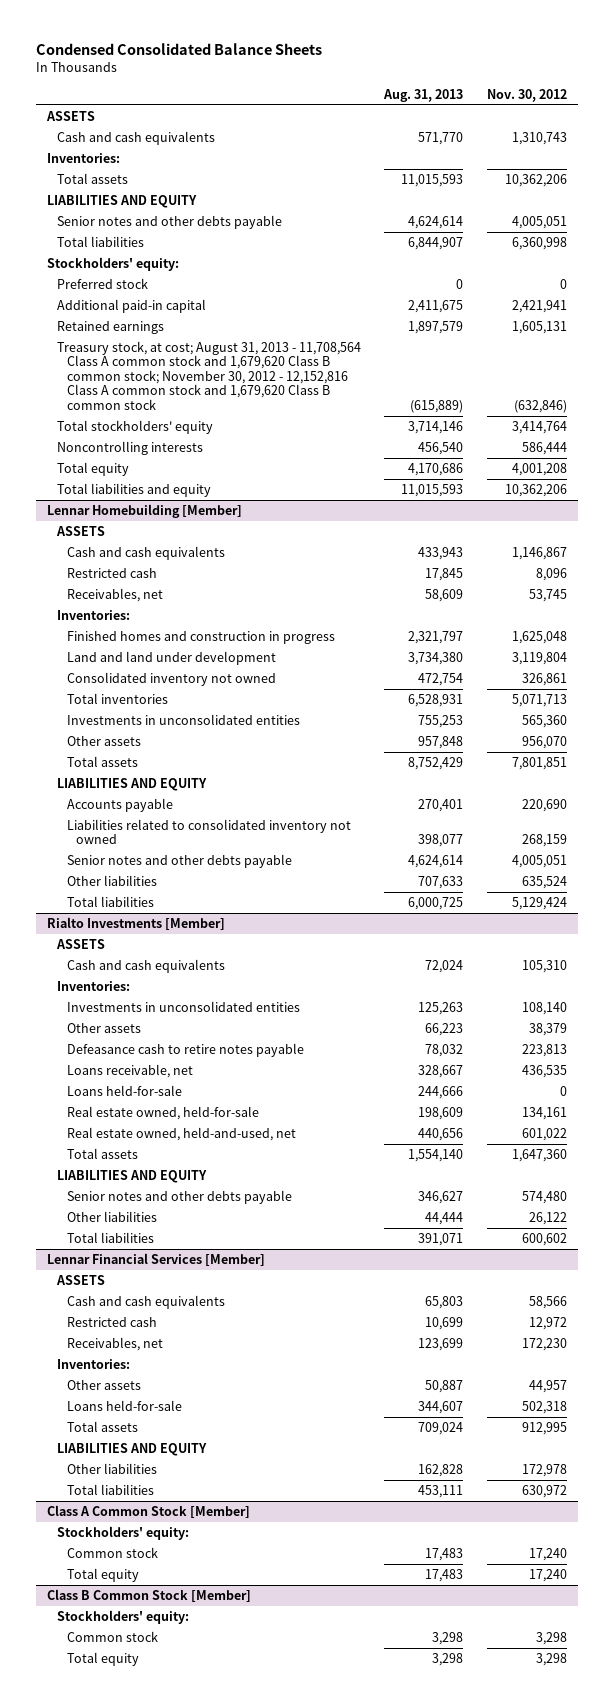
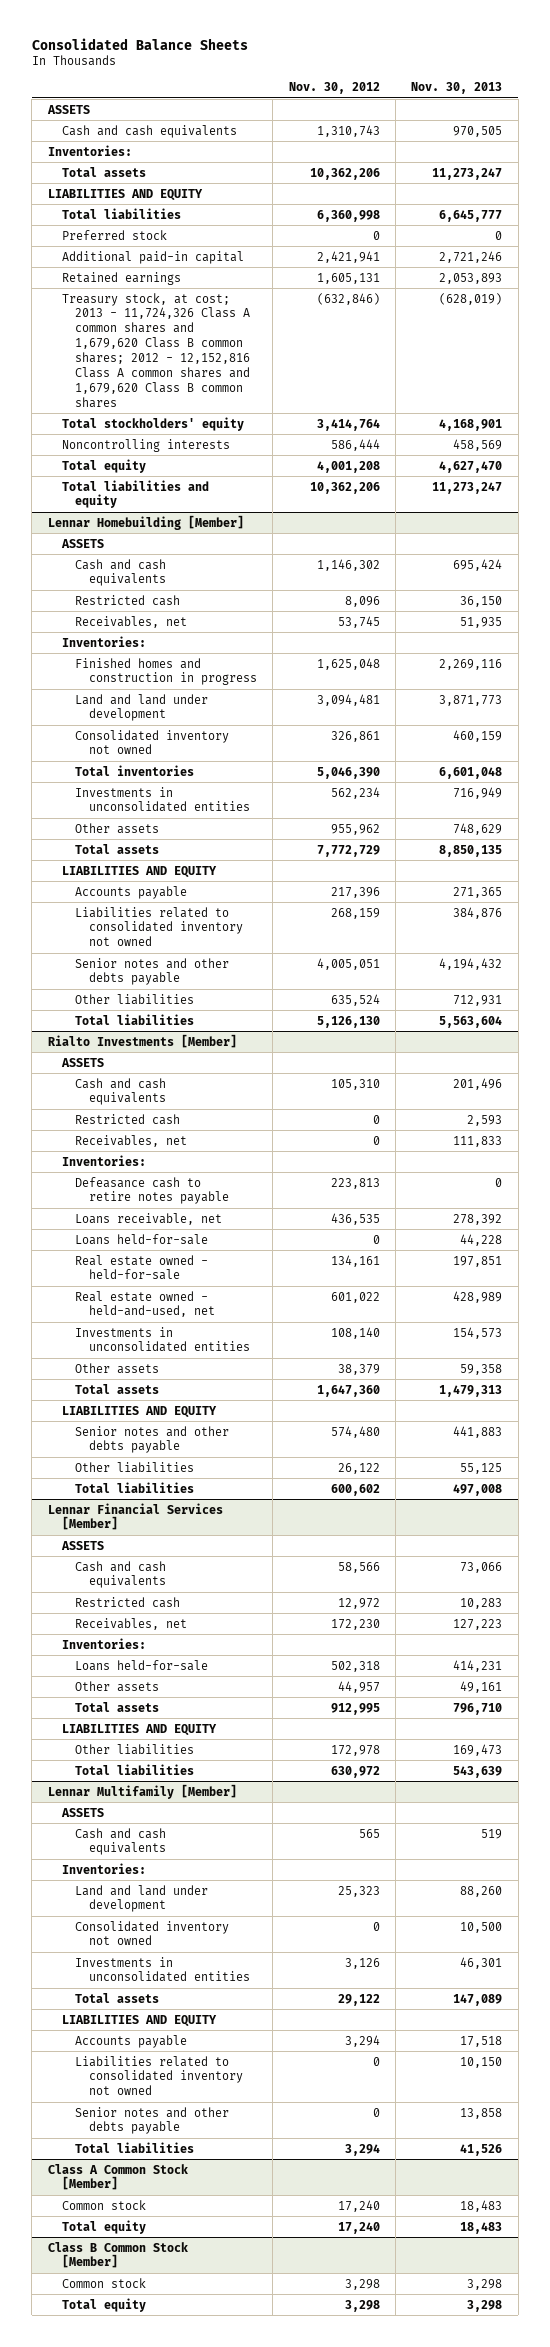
- Condensed Consolidated Balance Sheets
+ Consolidated Balance Sheets
- | Aug. 31, 2013 | Nov. 30, 2012
+ | Nov. 30, 2012 | Nov. 30, 2013
- Senior notes and other debts payable | 4,624,614 | 4,005,051
- Stockholders' equity:
- Treasury stock, at cost; August 31, 2013 - 11,708,564 Class A common stock and 1,679,620 Class B common stock; November 30, 2012 - 12,152,816 Class A common stock and 1,679,620 Class B common stock | (615,889) | (632,846)
+ Treasury stock, at cost; 2013 - 11,724,326 Class A common shares and 1,679,620 Class B common shares; 2012 - 12,152,816 Class A common shares and 1,679,620 Class B common shares | (632,846) | (628,019)
@ Lennar Homebuilding [Member]
- Cash and cash equivalents | 433,943 | 1,146,867
+ Cash and cash equivalents | 1,146,302 | 695,424
- Land and land under development | 3,734,380 | 3,119,804
+ Land and land under development | 3,094,481 | 3,871,773
- Total inventories | 6,528,931 | 5,071,713
- Investments in unconsolidated entities | 755,253 | 565,360
- Other assets | 957,848 | 956,070
- Total assets | 8,752,429 | 7,801,851
+ Total inventories | 5,046,390 | 6,601,048
+ Investments in unconsolidated entities | 562,234 | 716,949
+ Other assets | 955,962 | 748,629
+ Total assets | 7,772,729 | 8,850,135
- Accounts payable | 270,401 | 220,690
+ Accounts payable | 217,396 | 271,365
- Total liabilities | 6,000,725 | 5,129,424
+ Total liabilities | 5,126,130 | 5,563,604
@ Rialto Investments [Member]
+ Restricted cash | 0 | 2,593
+ Receivables, net | 0 | 111,833
- Real estate owned, held-for-sale | 198,609 | 134,161
- Real estate owned, held-and-used, net | 440,656 | 601,022
+ Real estate owned - held-for-sale | 134,161 | 197,851
+ Real estate owned - held-and-used, net | 601,022 | 428,989
moved down: Investments in unconsolidated entities | 108,140 | 154,573
moved down: Other assets | 38,379 | 59,358
@ Lennar Financial Services [Member]
moved down: Other assets | 44,957 | 49,161
+ Lennar Multifamily [Member]
+ ASSETS
+ Cash and cash equivalents | 565 | 519
+ Inventories:
+ Land and land under development | 25,323 | 88,260
+ Consolidated inventory not owned | 0 | 10,500
+ Investments in unconsolidated entities | 3,126 | 46,301
+ Total assets | 29,122 | 147,089
+ LIABILITIES AND EQUITY
+ Accounts payable | 3,294 | 17,518
+ Liabilities related to consolidated inventory not owned | 0 | 10,150
+ Senior notes and other debts payable | 0 | 13,858
+ Total liabilities | 3,294 | 41,526
@ Class A Common Stock [Member]
- Stockholders' equity:
@ Class B Common Stock [Member]
- Stockholders' equity:

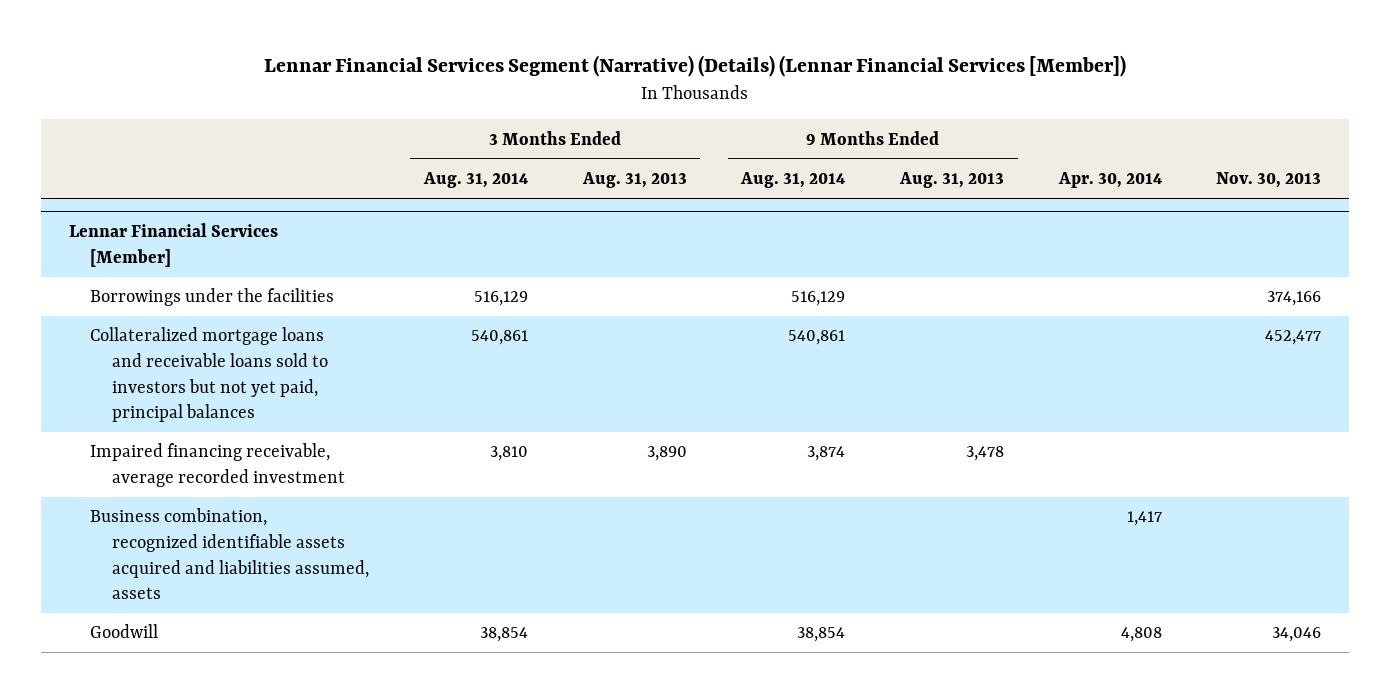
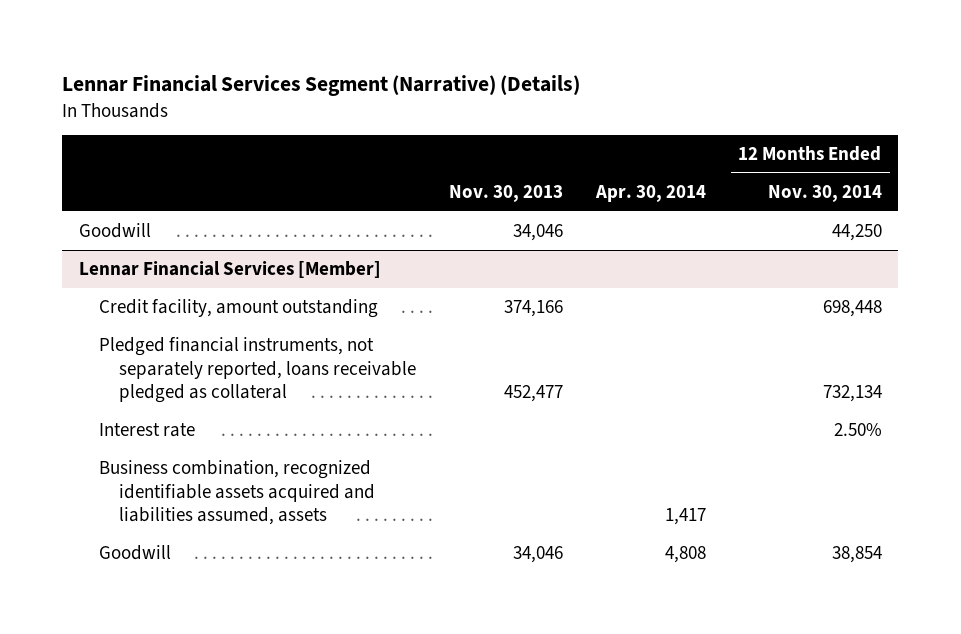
- Lennar Financial Services Segment (Narrative) (Details) (Lennar Financial Services [Member])
+ Lennar Financial Services Segment (Narrative) (Details)
- | 3 Months Ended Aug. 31, 2014 | 3 Months Ended Aug. 31, 2013 | 9 Months Ended Aug. 31, 2014 | 9 Months Ended Aug. 31, 2013 | Apr. 30, 2014 | Nov. 30, 2013
+ | Nov. 30, 2013 | Apr. 30, 2014 | 12 Months Ended Nov. 30, 2014
+ Goodwill | 34,046 | | 44,250
@ Lennar Financial Services [Member]
- Borrowings under the facilities | 516,129 | | 516,129 | | | 374,166
- Collateralized mortgage loans and receivable loans sold to investors but not yet paid, principal balances | 540,861 | | 540,861 | | | 452,477
- Impaired financing receivable, average recorded investment | 3,810 | 3,890 | 3,874 | 3,478 | |
+ Credit facility, amount outstanding | 374,166 | | 698,448
+ Pledged financial instruments, not separately reported, loans receivable pledged as collateral | 452,477 | | 732,134
+ Interest rate | | | 2.50%

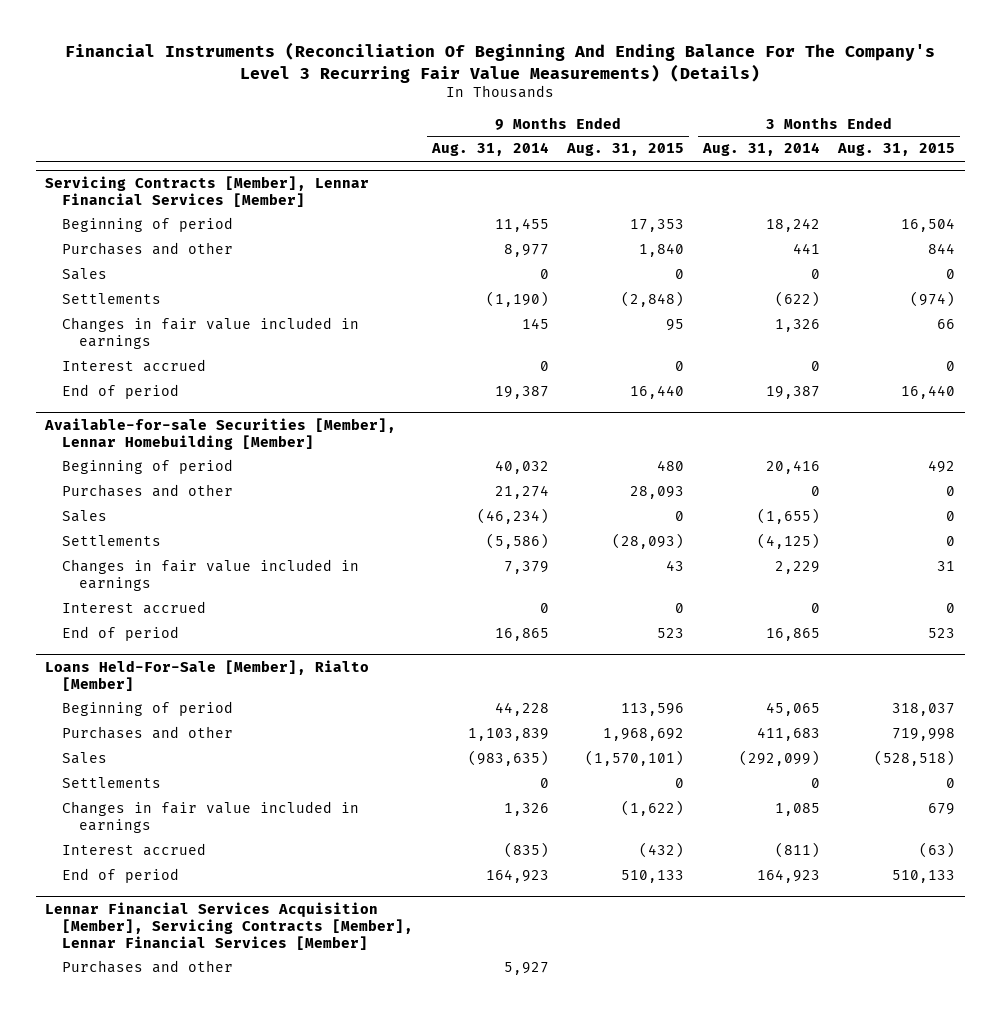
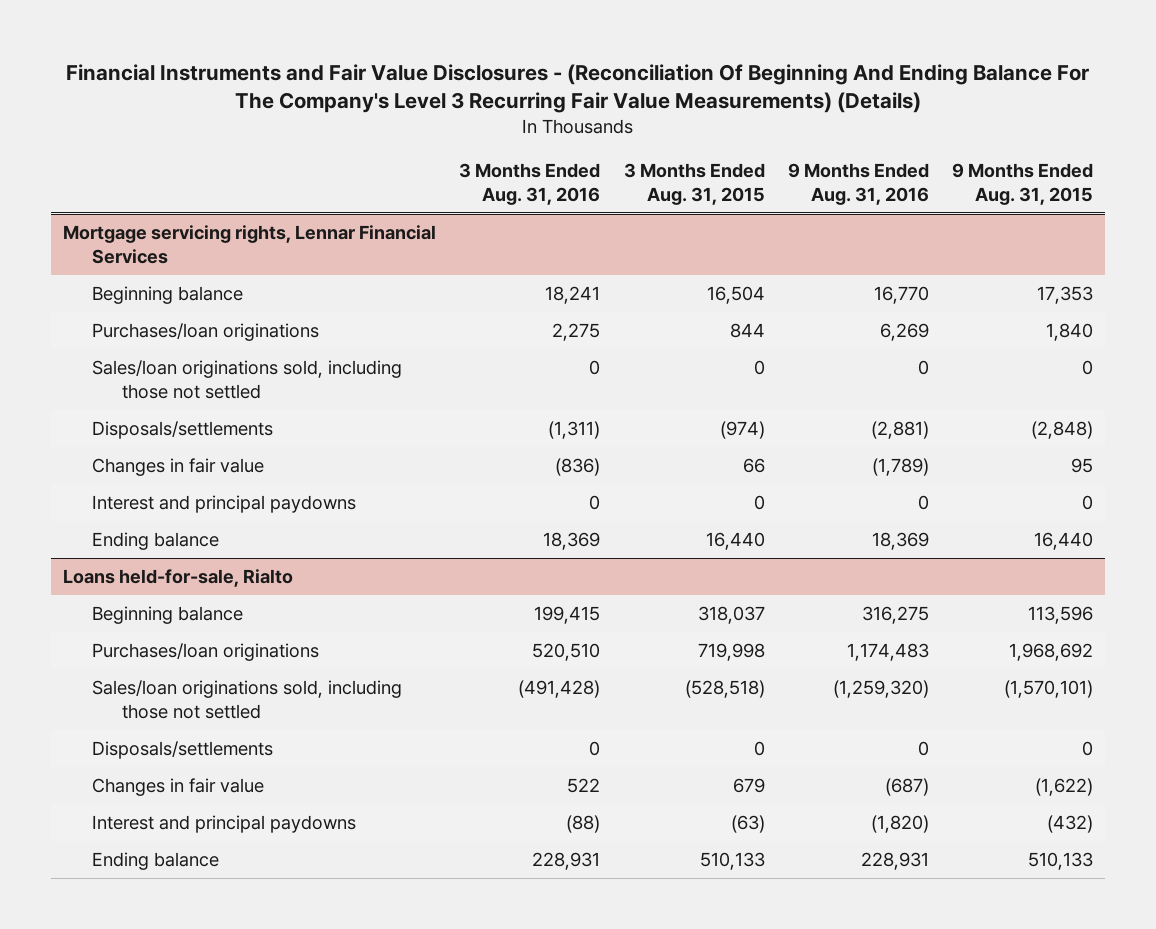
- Financial Instruments (Reconciliation Of Beginning And Ending Balance For The Company's Level 3 Recurring Fair Value Measurements) (Details)
+ Financial Instruments and Fair Value Disclosures - (Reconciliation Of Beginning And Ending Balance For The Company's Level 3 Recurring Fair Value Measurements) (Details)
- | 9 Months Ended Aug. 31, 2014 | 9 Months Ended Aug. 31, 2015 | 3 Months Ended Aug. 31, 2014 | 3 Months Ended Aug. 31, 2015
+ | 3 Months Ended Aug. 31, 2016 | 3 Months Ended Aug. 31, 2015 | 9 Months Ended Aug. 31, 2016 | 9 Months Ended Aug. 31, 2015
- Servicing Contracts [Member], Lennar Financial Services [Member]
- Beginning of period | 11,455 | 17,353 | 18,242 | 16,504
- Purchases and other | 8,977 | 1,840 | 441 | 844
- Sales | 0 | 0 | 0 | 0
- Settlements | (1,190) | (2,848) | (622) | (974)
- Changes in fair value included in earnings | 145 | 95 | 1,326 | 66
- Interest accrued | 0 | 0 | 0 | 0
- End of period | 19,387 | 16,440 | 19,387 | 16,440
- Available-for-sale Securities [Member], Lennar Homebuilding [Member]
- Beginning of period | 40,032 | 480 | 20,416 | 492
- Purchases and other | 21,274 | 28,093 | 0 | 0
- Sales | (46,234) | 0 | (1,655) | 0
- Settlements | (5,586) | (28,093) | (4,125) | 0
- Changes in fair value included in earnings | 7,379 | 43 | 2,229 | 31
- Interest accrued | 0 | 0 | 0 | 0
- End of period | 16,865 | 523 | 16,865 | 523
- Loans Held-For-Sale [Member], Rialto [Member]
- Beginning of period | 44,228 | 113,596 | 45,065 | 318,037
- Purchases and other | 1,103,839 | 1,968,692 | 411,683 | 719,998
- Sales | (983,635) | (1,570,101) | (292,099) | (528,518)
- Settlements | 0 | 0 | 0 | 0
- Changes in fair value included in earnings | 1,326 | (1,622) | 1,085 | 679
- Interest accrued | (835) | (432) | (811) | (63)
- End of period | 164,923 | 510,133 | 164,923 | 510,133
- Lennar Financial Services Acquisition [Member], Servicing Contracts [Member], Lennar Financial Services [Member]
- Purchases and other | 5,927 | | |
+ Mortgage servicing rights, Lennar Financial Services
+ Beginning balance | 18,241 | 16,504 | 16,770 | 17,353
+ Purchases/loan originations | 2,275 | 844 | 6,269 | 1,840
+ Sales/loan originations sold, including those not settled | 0 | 0 | 0 | 0
+ Disposals/settlements | (1,311) | (974) | (2,881) | (2,848)
+ Changes in fair value | (836) | 66 | (1,789) | 95
+ Interest and principal paydowns | 0 | 0 | 0 | 0
+ Ending balance | 18,369 | 16,440 | 18,369 | 16,440
+ Loans held-for-sale, Rialto
+ Beginning balance | 199,415 | 318,037 | 316,275 | 113,596
+ Purchases/loan originations | 520,510 | 719,998 | 1,174,483 | 1,968,692
+ Sales/loan originations sold, including those not settled | (491,428) | (528,518) | (1,259,320) | (1,570,101)
+ Disposals/settlements | 0 | 0 | 0 | 0
+ Changes in fair value | 522 | 679 | (687) | (1,622)
+ Interest and principal paydowns | (88) | (63) | (1,820) | (432)
+ Ending balance | 228,931 | 510,133 | 228,931 | 510,133

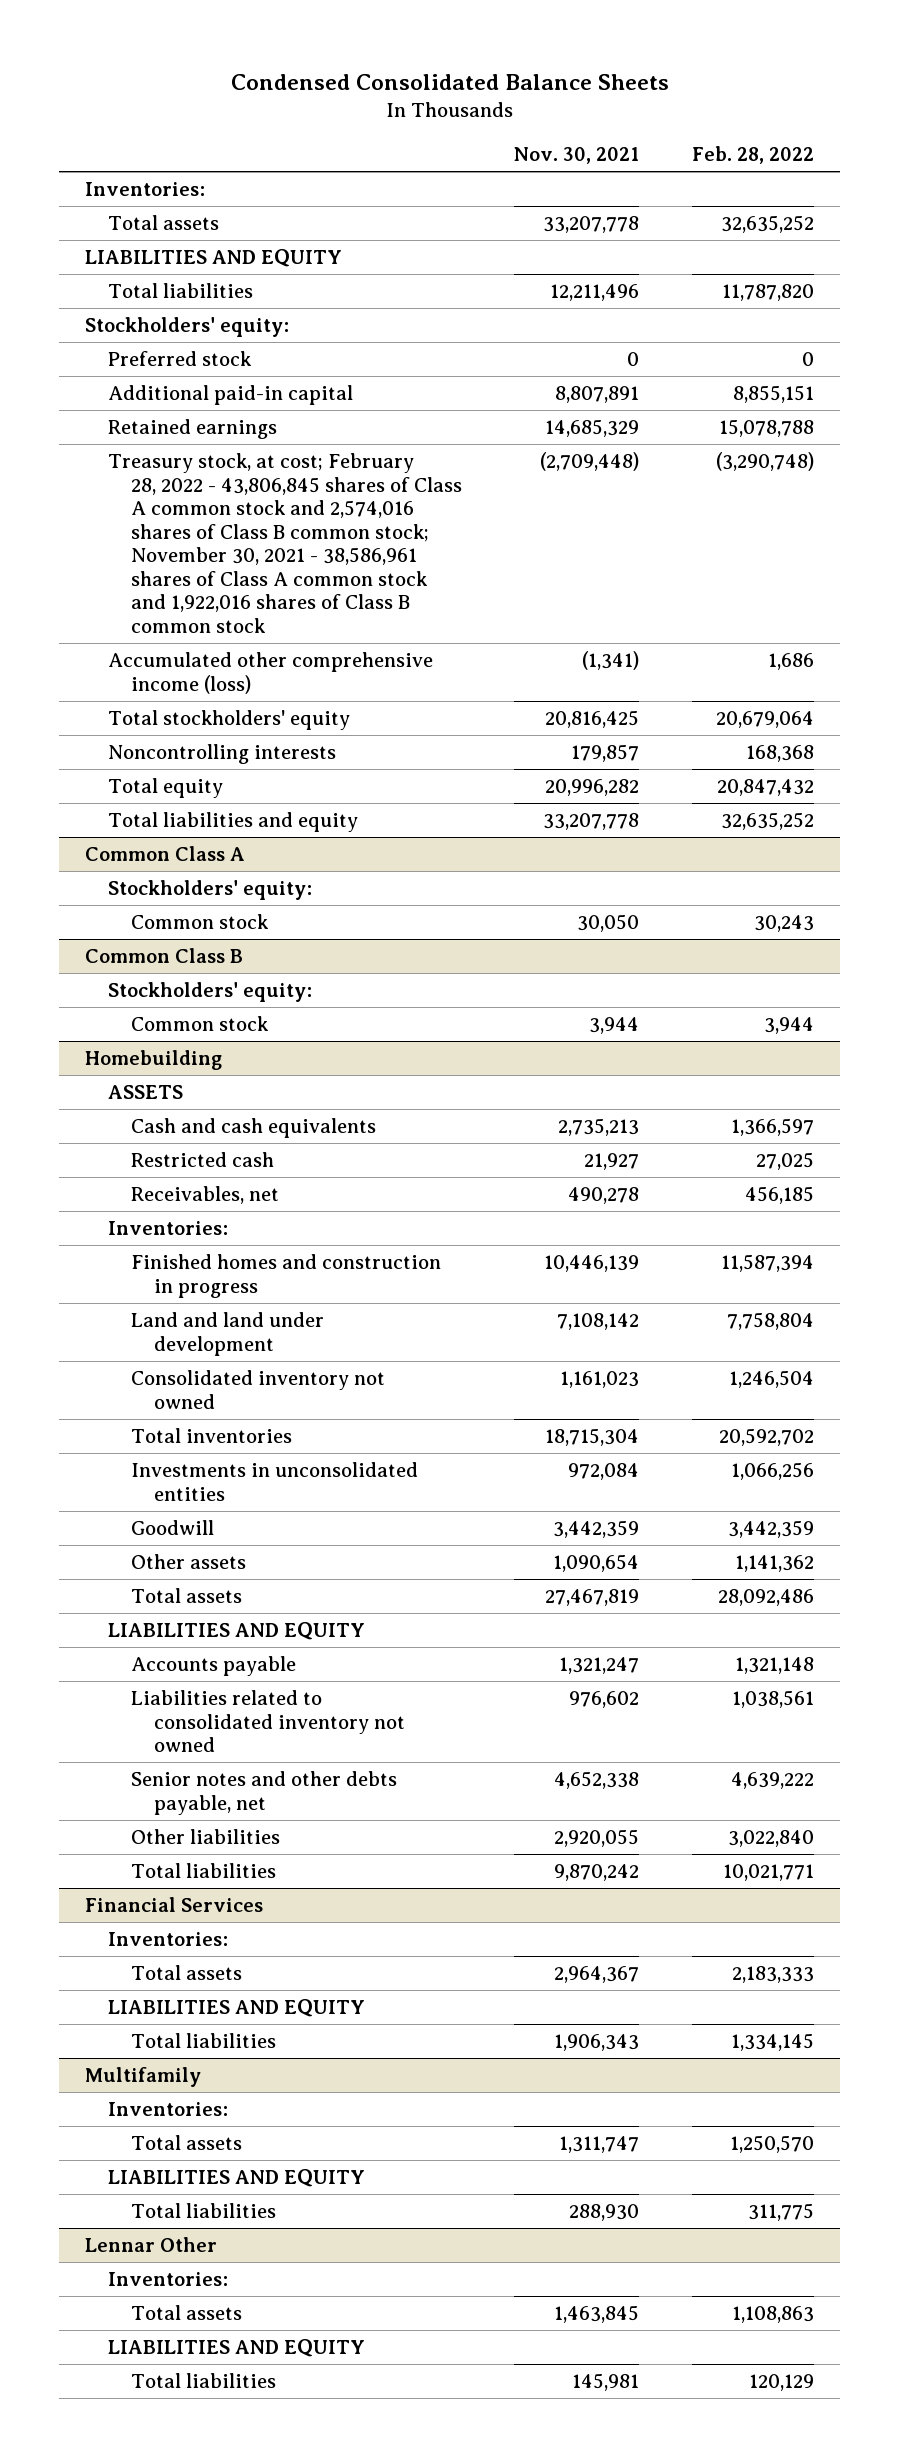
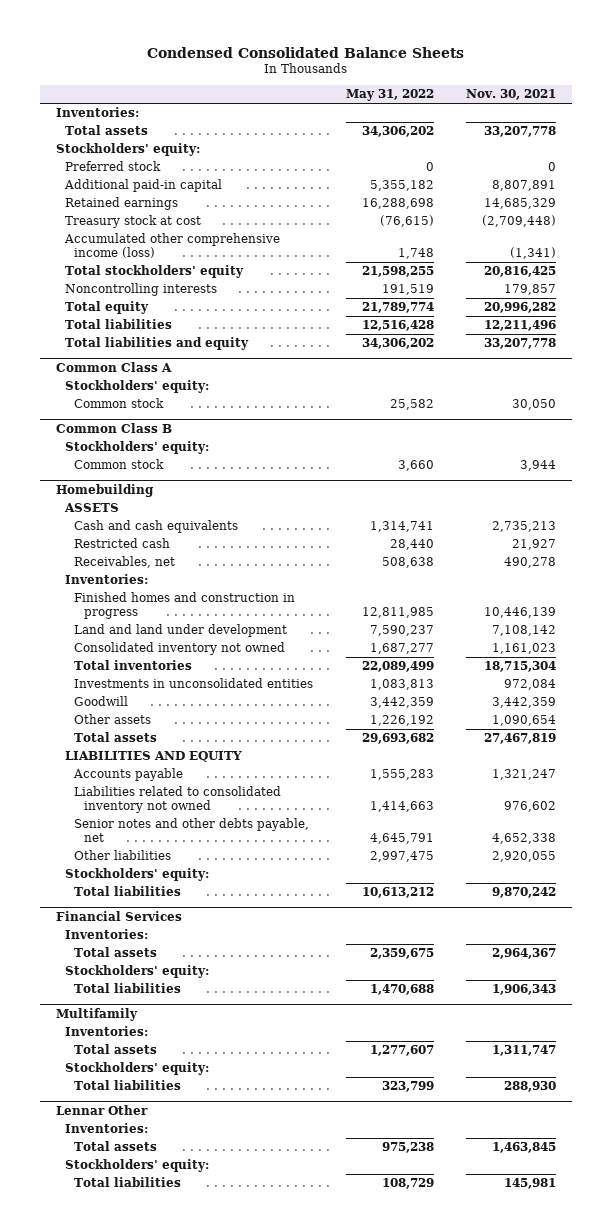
- | Nov. 30, 2021 | Feb. 28, 2022
+ | May 31, 2022 | Nov. 30, 2021
- LIABILITIES AND EQUITY
- Treasury stock, at cost; February 28, 2022 - 43,806,845 shares of Class A common stock and 2,574,016 shares of Class B common stock; November 30, 2021 - 38,586,961 shares of Class A common stock and 1,922,016 shares of Class B common stock | (2,709,448) | (3,290,748)
+ Treasury stock at cost | (76,615) | (2,709,448)
moved down: Total liabilities | 12,516,428 | 12,211,496
@ Homebuilding
+ Stockholders' equity:
@ Financial Services
- LIABILITIES AND EQUITY
+ Stockholders' equity:
@ Multifamily
- LIABILITIES AND EQUITY
+ Stockholders' equity:
@ Lennar Other
- LIABILITIES AND EQUITY
+ Stockholders' equity:

